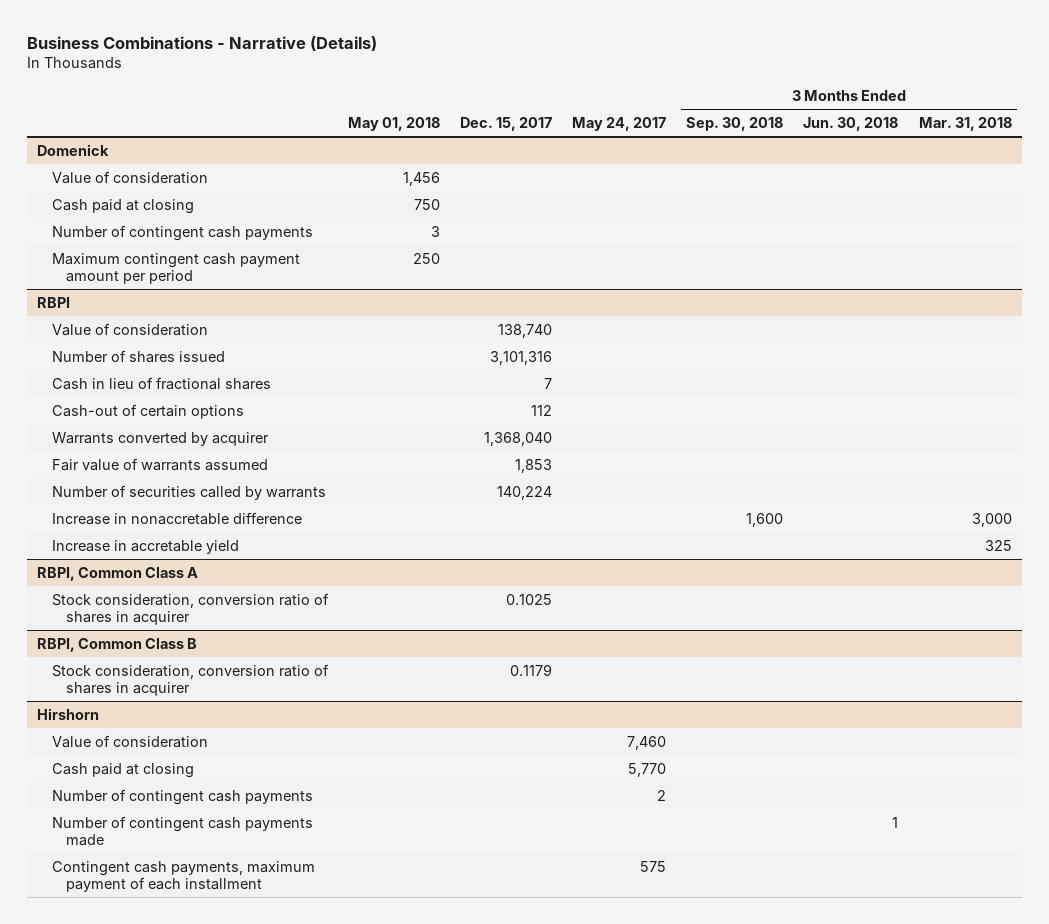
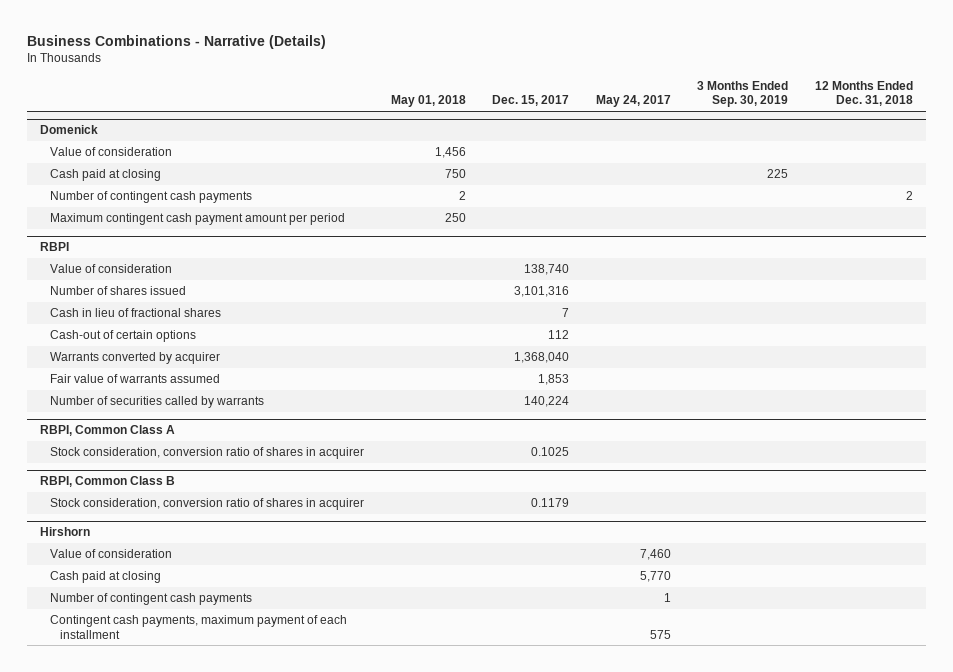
- | May 01, 2018 | Dec. 15, 2017 | May 24, 2017 | 3 Months Ended Sep. 30, 2018 | 3 Months Ended Jun. 30, 2018 | 3 Months Ended Mar. 31, 2018
+ | May 01, 2018 | Dec. 15, 2017 | May 24, 2017 | 3 Months Ended Sep. 30, 2019 | 12 Months Ended Dec. 31, 2018
@ Domenick
- Number of contingent cash payments | 3 | | | | |
+ Number of contingent cash payments | 2 | | | | 2
@ RBPI
- Increase in nonaccretable difference | | | | 1,600 | | 3,000
- Increase in accretable yield | | | | | | 325
@ Hirshorn
- Number of contingent cash payments | | | 2 | | |
- Number of contingent cash payments made | | | | | 1 |
+ Number of contingent cash payments | | | 1 | |

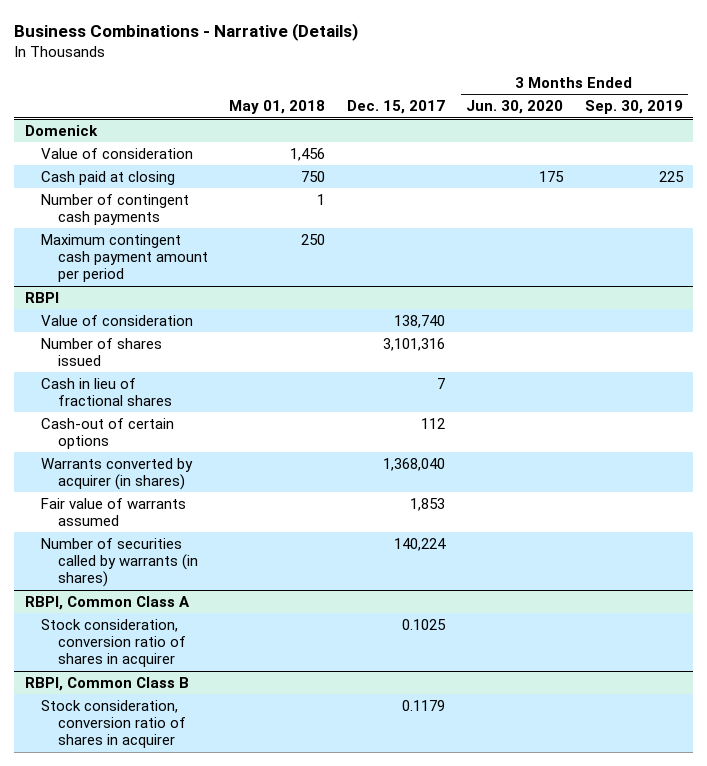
- | May 01, 2018 | Dec. 15, 2017 | May 24, 2017 | 3 Months Ended Sep. 30, 2019 | 12 Months Ended Dec. 31, 2018
+ | May 01, 2018 | Dec. 15, 2017 | 3 Months Ended Jun. 30, 2020 | 3 Months Ended Sep. 30, 2019
@ Domenick
- Number of contingent cash payments | 2 | | | | 2
+ Number of contingent cash payments | 1 | | |
@ RBPI
- Warrants converted by acquirer | | 1,368,040 | | |
+ Warrants converted by acquirer (in shares) | | 1,368,040 | |
- Number of securities called by warrants | | 140,224 | | |
+ Number of securities called by warrants (in shares) | | 140,224 | |
- Hirshorn
- Value of consideration | | | 7,460 | |
- Cash paid at closing | | | 5,770 | |
- Number of contingent cash payments | | | 1 | |
- Contingent cash payments, maximum payment of each installment | | | 575 | |

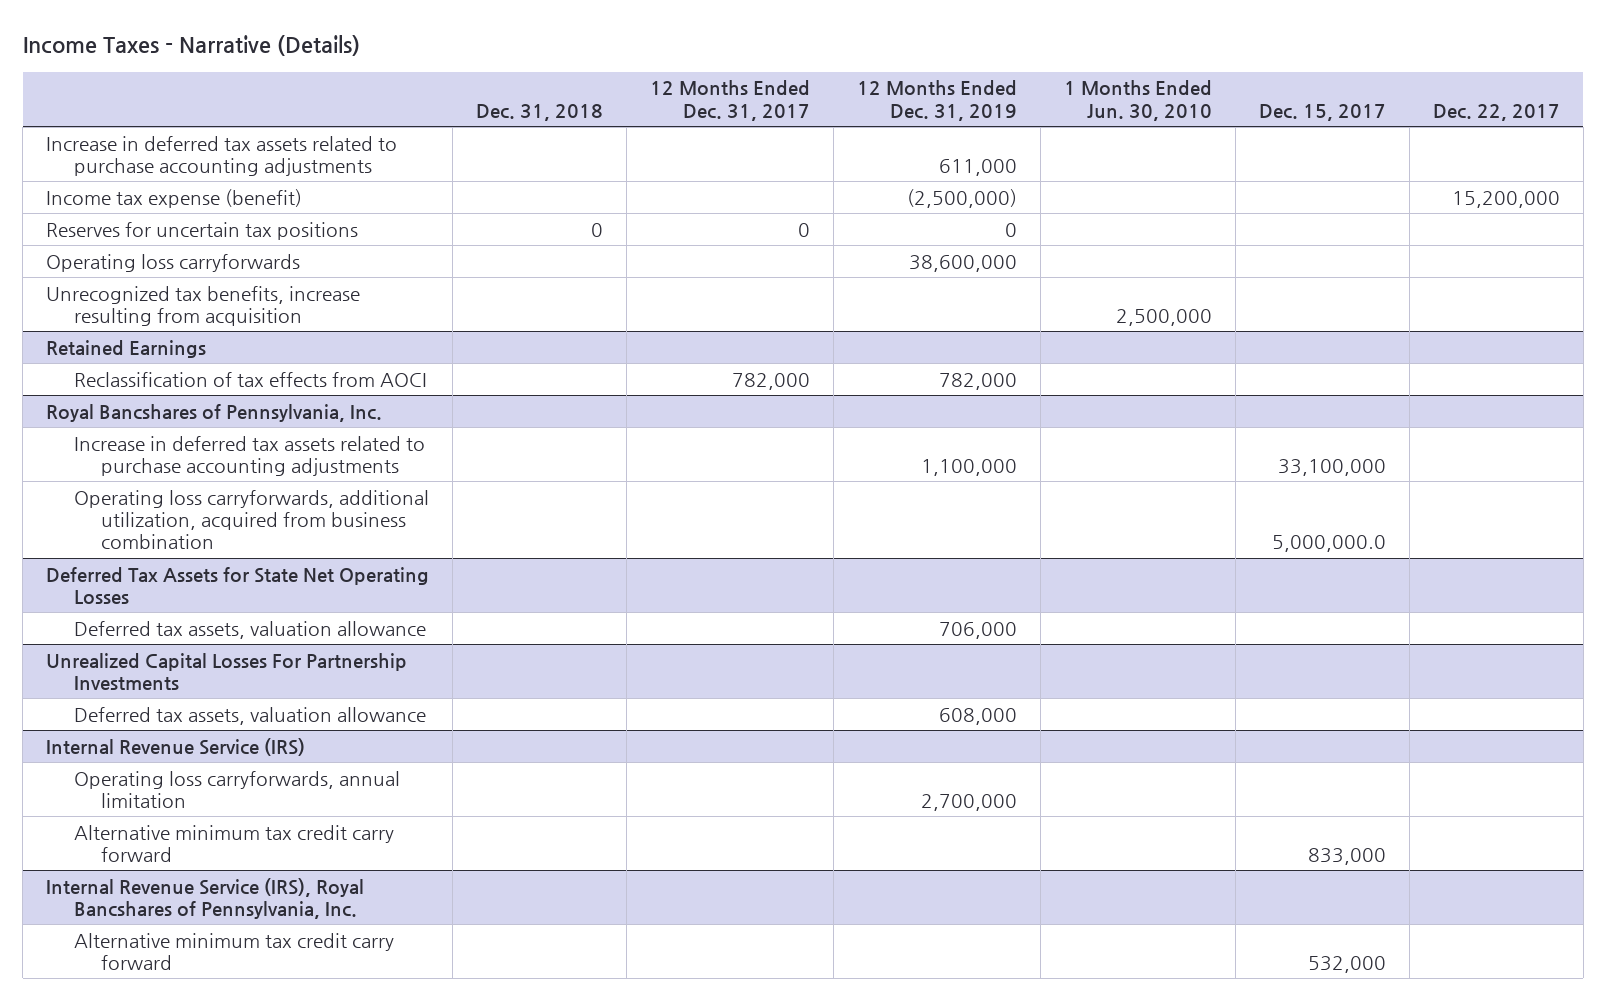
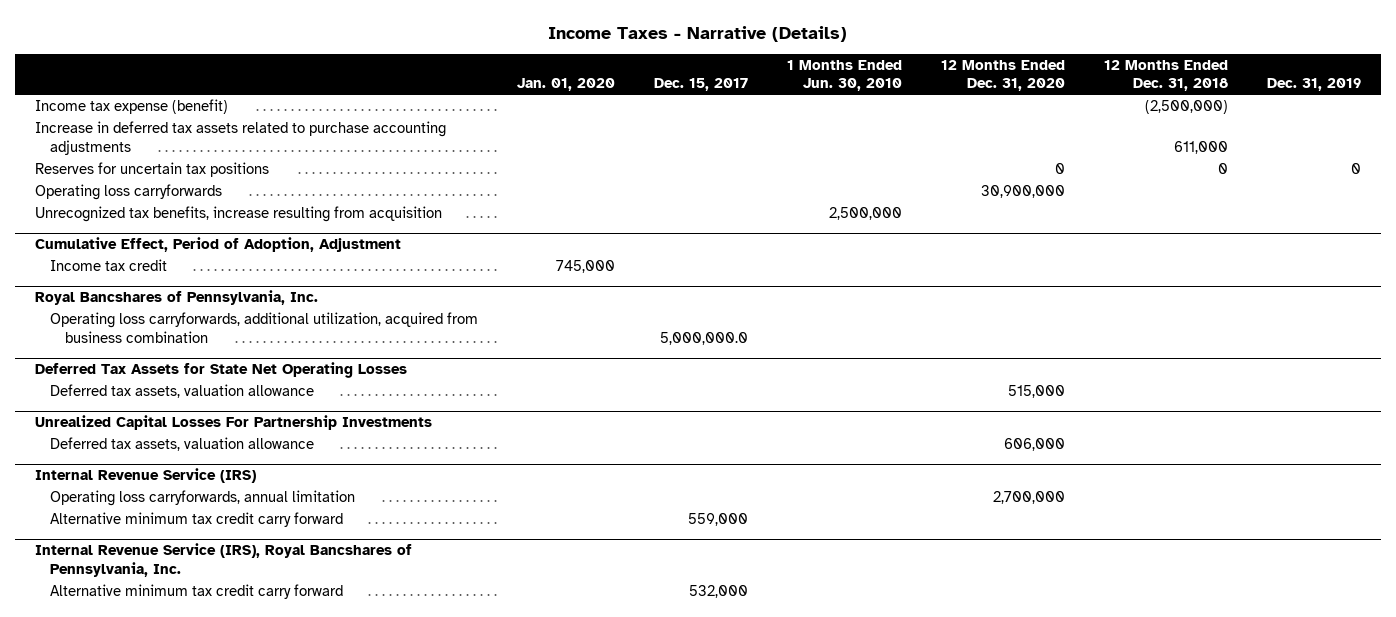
- | Dec. 31, 2018 | 12 Months Ended Dec. 31, 2017 | 12 Months Ended Dec. 31, 2019 | 1 Months Ended Jun. 30, 2010 | Dec. 15, 2017 | Dec. 22, 2017
+ | Jan. 01, 2020 | Dec. 15, 2017 | 1 Months Ended Jun. 30, 2010 | 12 Months Ended Dec. 31, 2020 | 12 Months Ended Dec. 31, 2018 | Dec. 31, 2019
moved down: Increase in deferred tax assets related to purchase accounting adjustments | | | | | 611,000 |
- Retained Earnings
- Reclassification of tax effects from AOCI | | 782,000 | 782,000 | | |
+ Cumulative Effect, Period of Adoption, Adjustment
+ Income tax credit | 745,000 | | | | |
@ Royal Bancshares of Pennsylvania, Inc.
- Increase in deferred tax assets related to purchase accounting adjustments | | | 1,100,000 | | 33,100,000 |
@ Internal Revenue Service (IRS)
- Alternative minimum tax credit carry forward | | | | | 833,000 |
+ Alternative minimum tax credit carry forward | | 559,000 | | | |

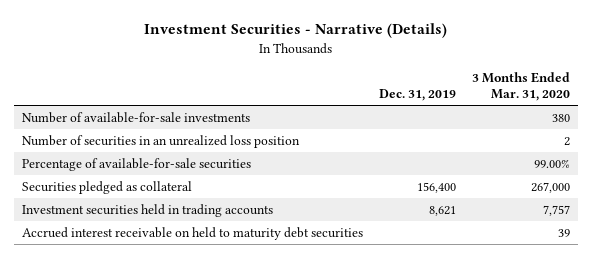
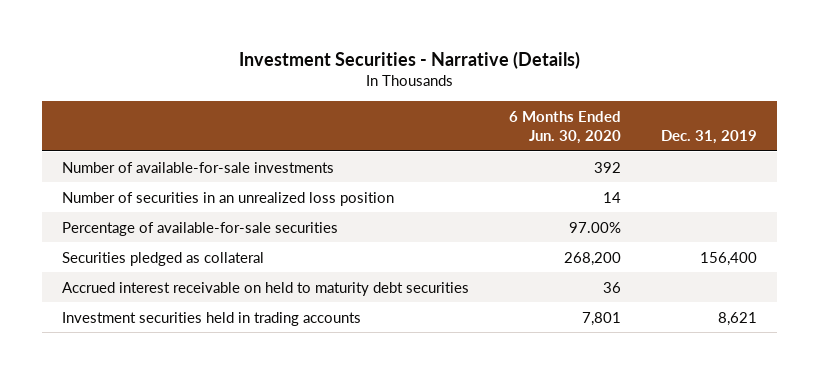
- | Dec. 31, 2019 | 3 Months Ended Mar. 31, 2020
+ | 6 Months Ended Jun. 30, 2020 | Dec. 31, 2019
moved down: Investment securities held in trading accounts | 7,801 | 8,621

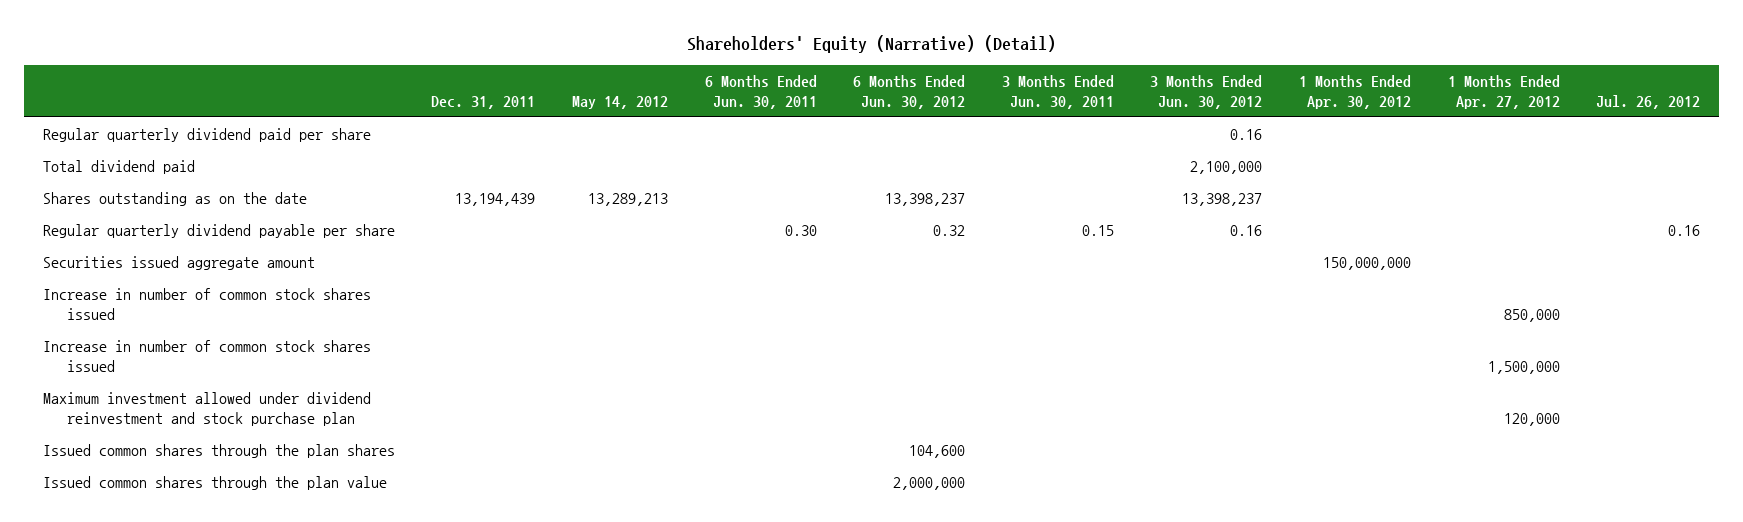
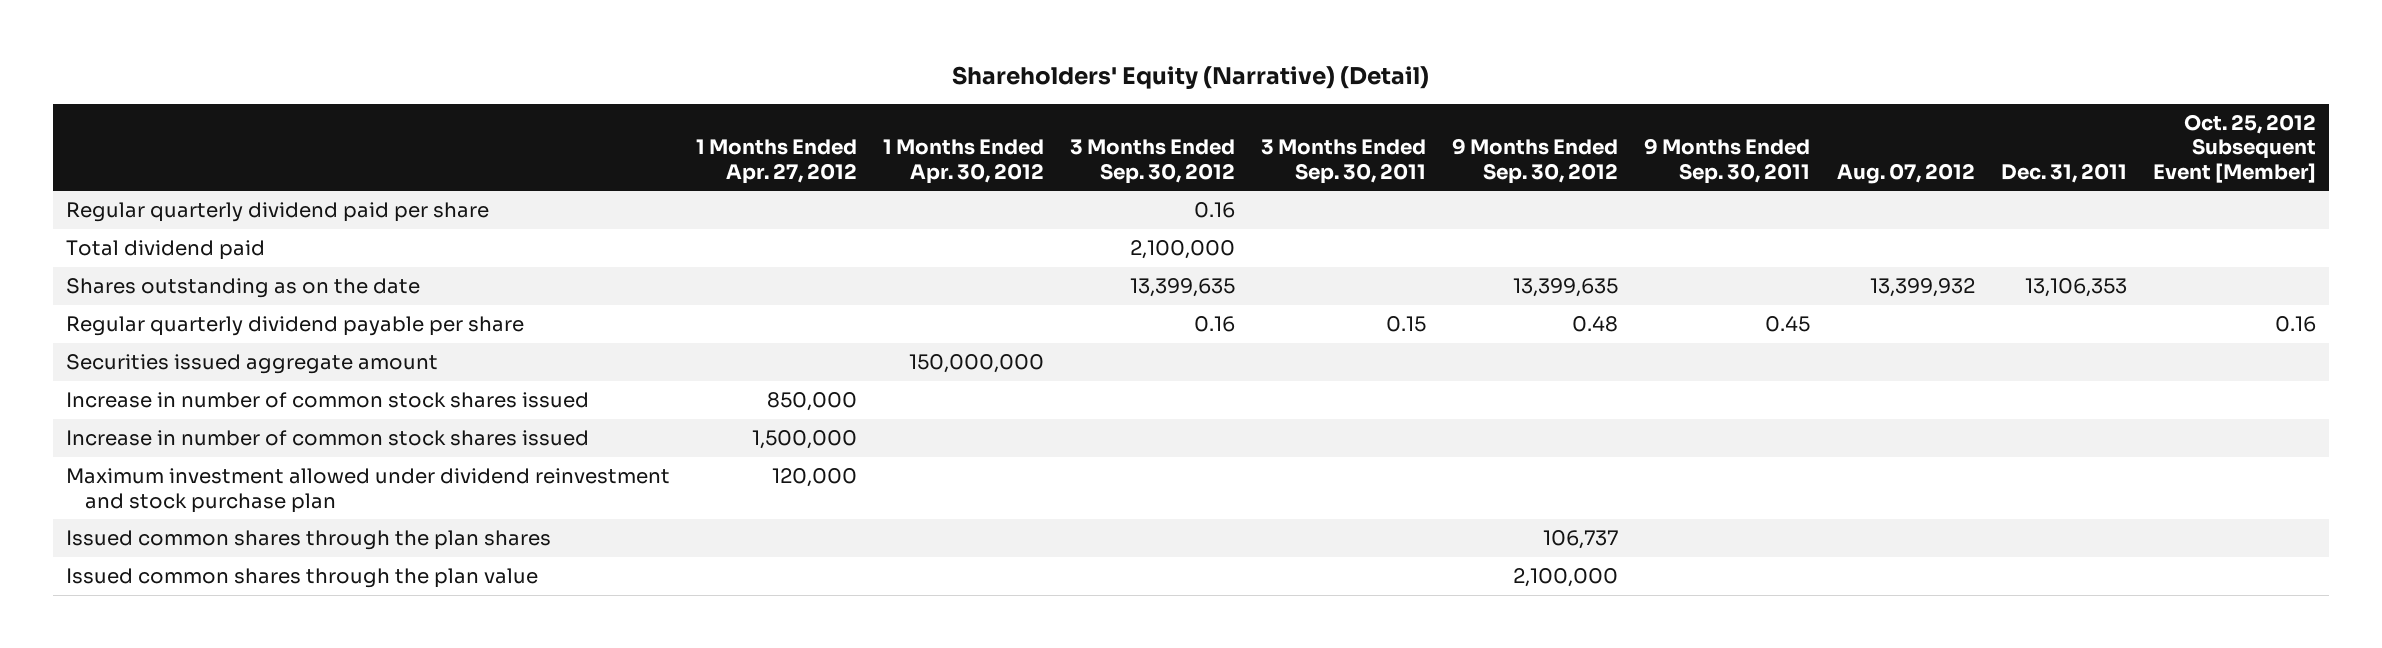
- | Dec. 31, 2011 | May 14, 2012 | 6 Months Ended Jun. 30, 2011 | 6 Months Ended Jun. 30, 2012 | 3 Months Ended Jun. 30, 2011 | 3 Months Ended Jun. 30, 2012 | 1 Months Ended Apr. 30, 2012 | 1 Months Ended Apr. 27, 2012 | Jul. 26, 2012
+ | 1 Months Ended Apr. 27, 2012 | 1 Months Ended Apr. 30, 2012 | 3 Months Ended Sep. 30, 2012 | 3 Months Ended Sep. 30, 2011 | 9 Months Ended Sep. 30, 2012 | 9 Months Ended Sep. 30, 2011 | Aug. 07, 2012 | Dec. 31, 2011 | Oct. 25, 2012 Subsequent Event [Member]
- Shares outstanding as on the date | 13,194,439 | 13,289,213 | | 13,398,237 | | 13,398,237 | | |
+ Shares outstanding as on the date | | | 13,399,635 | | 13,399,635 | | 13,399,932 | 13,106,353 |

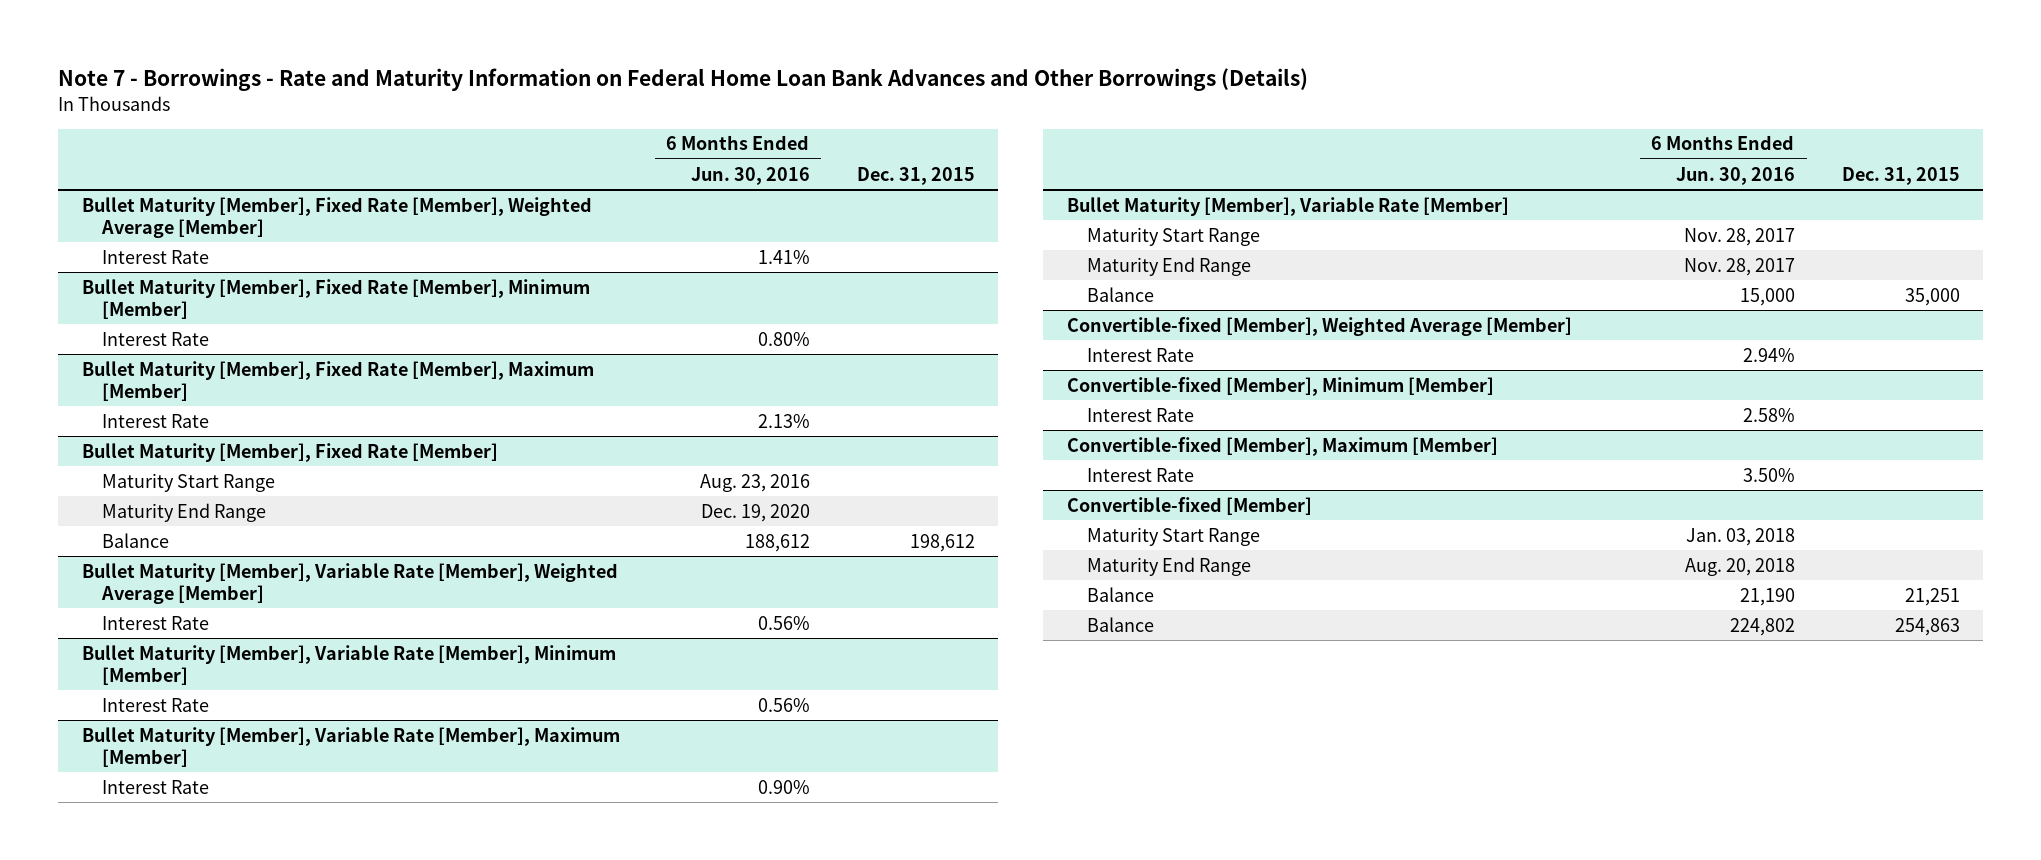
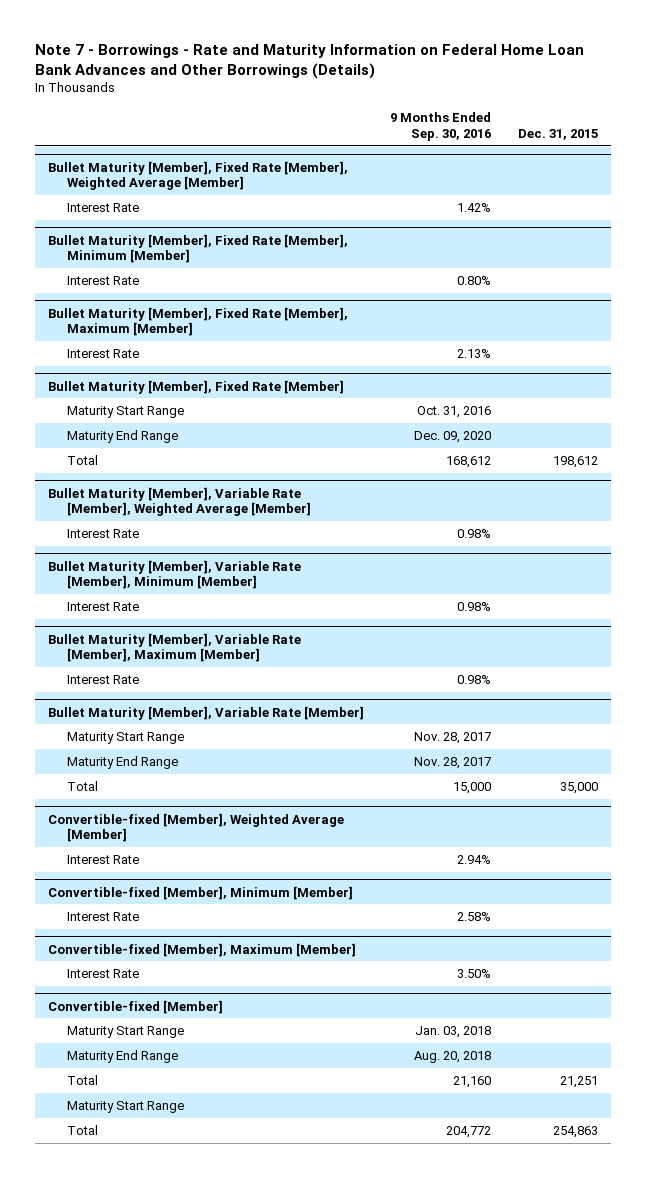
- | 6 Months Ended Jun. 30, 2016 | Dec. 31, 2015
+ | 9 Months Ended Sep. 30, 2016 | Dec. 31, 2015
@ Bullet Maturity [Member], Fixed Rate [Member]
- Balance | 188,612 | 198,612
+ Total | 168,612 | 198,612
@ Bullet Maturity [Member], Variable Rate [Member]
- Balance | 15,000 | 35,000
+ Total | 15,000 | 35,000
@ Convertible-fixed [Member]
- Balance | 21,190 | 21,251
- Balance | 224,802 | 254,863
+ Total | 21,160 | 21,251
+ Maturity Start Range
+ Total | 204,772 | 254,863

